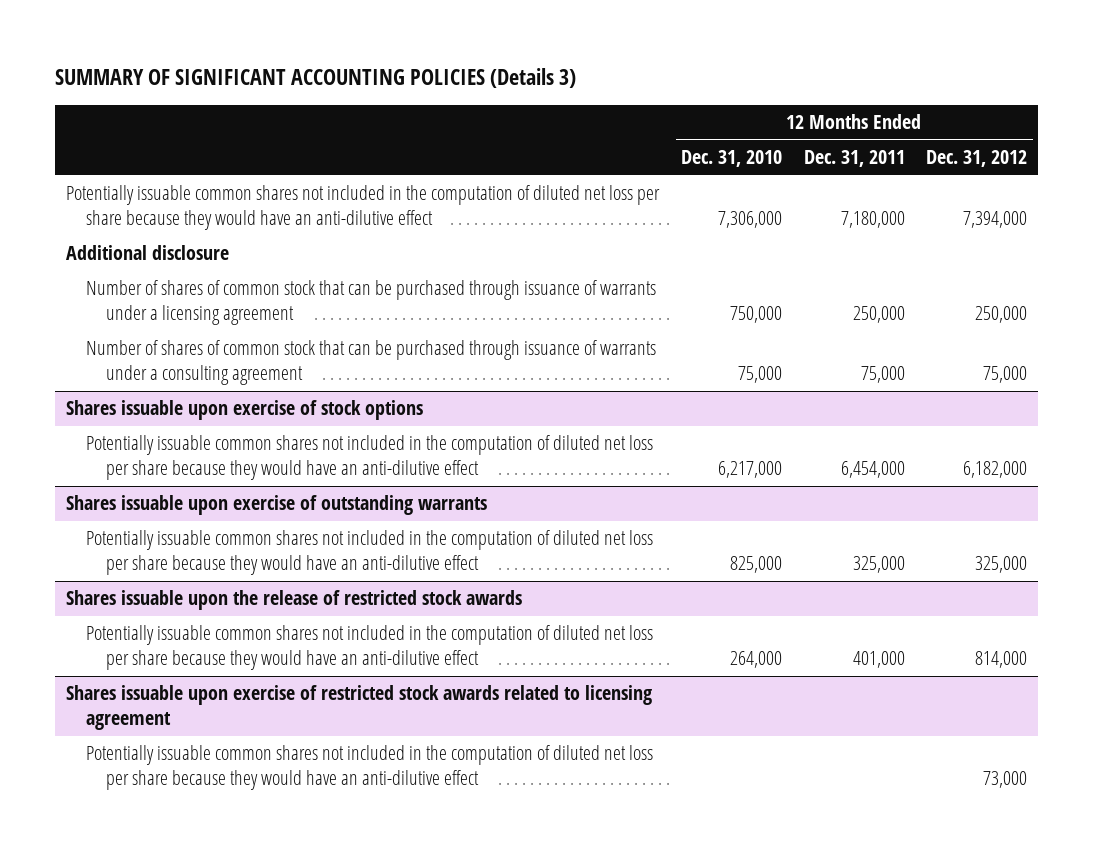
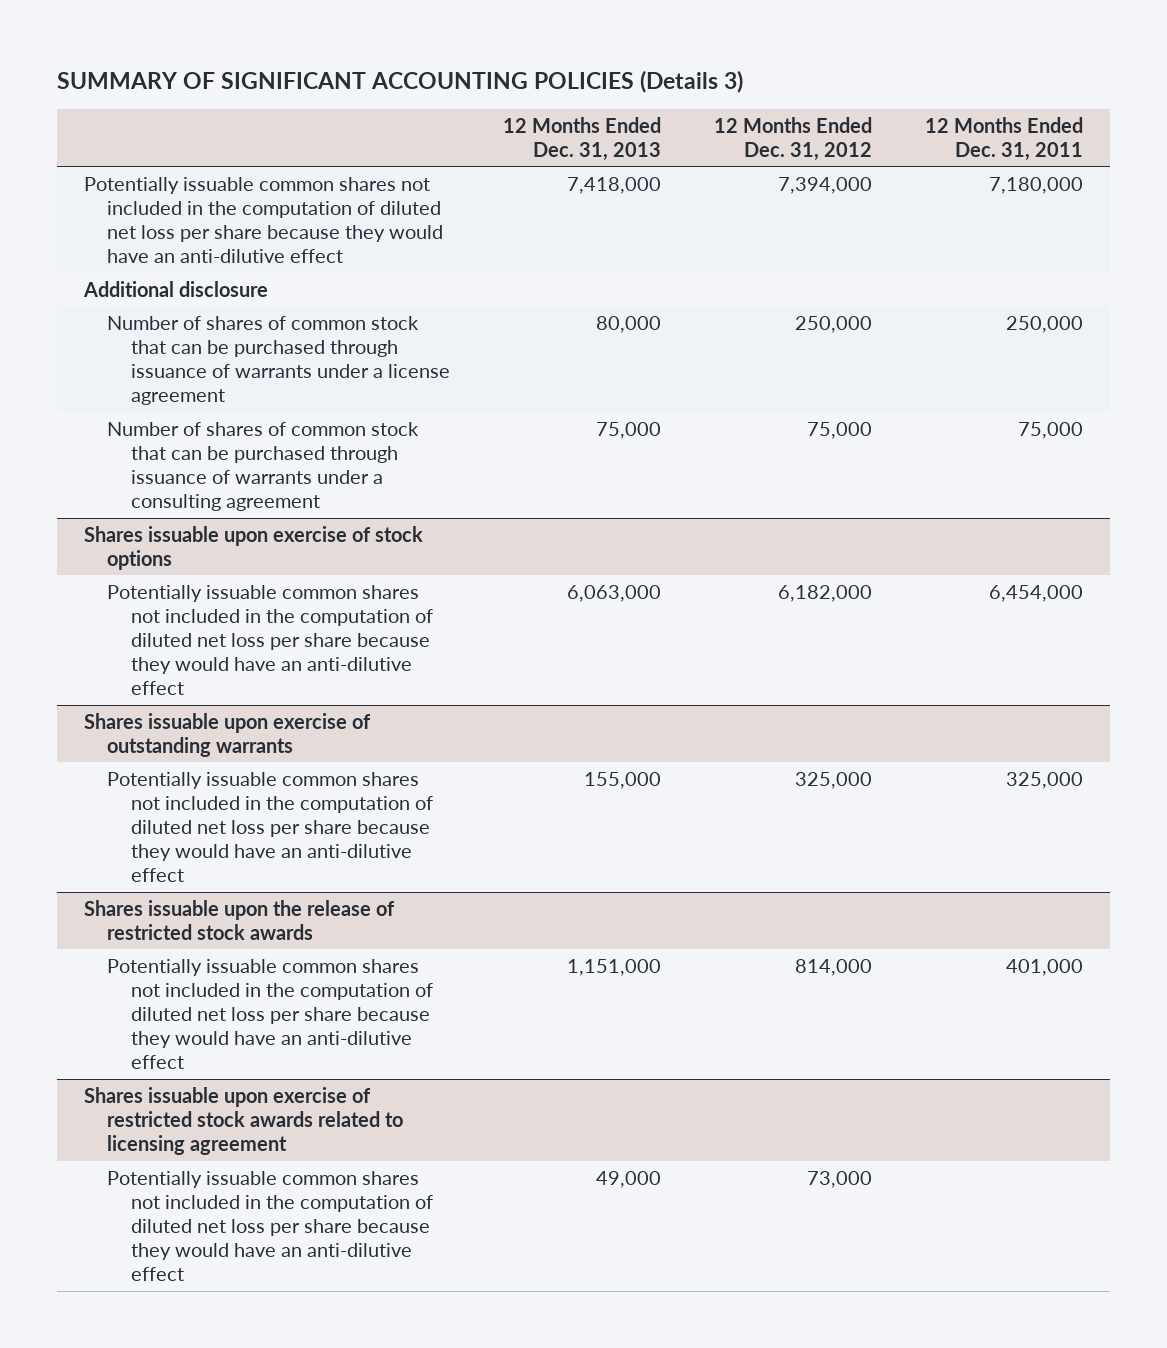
- | 12 Months Ended Dec. 31, 2010 | 12 Months Ended Dec. 31, 2011 | 12 Months Ended Dec. 31, 2012
+ | 12 Months Ended Dec. 31, 2013 | 12 Months Ended Dec. 31, 2012 | 12 Months Ended Dec. 31, 2011
- Number of shares of common stock that can be purchased through issuance of warrants under a licensing agreement | 750,000 | 250,000 | 250,000
+ Number of shares of common stock that can be purchased through issuance of warrants under a license agreement | 80,000 | 250,000 | 250,000

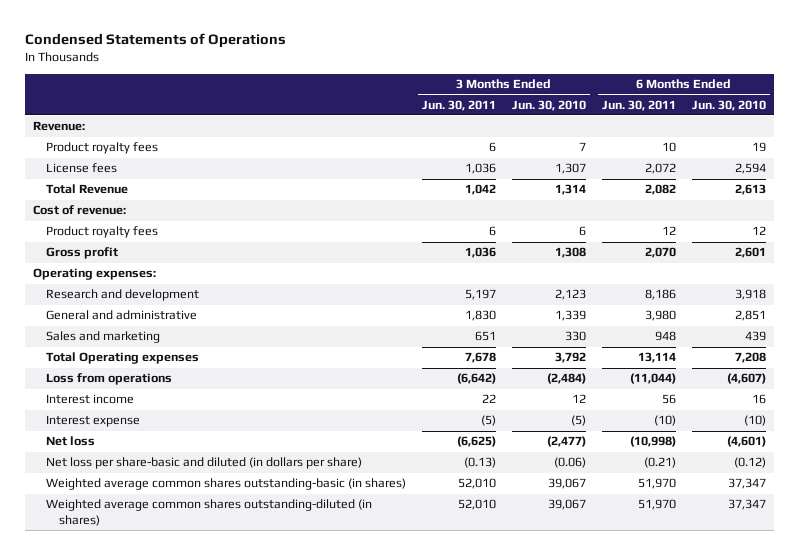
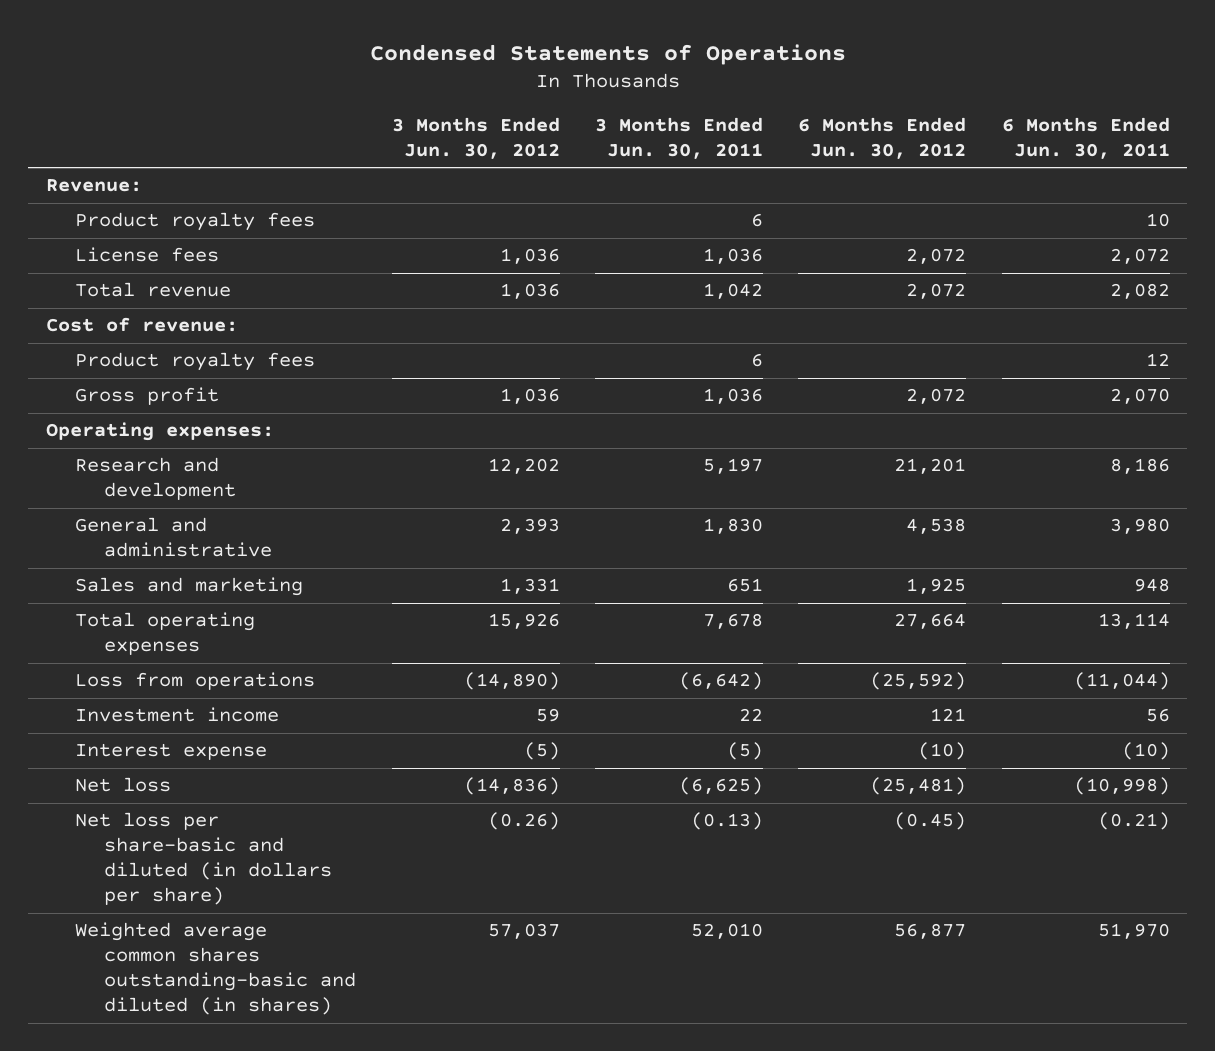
- | 3 Months Ended Jun. 30, 2011 | 3 Months Ended Jun. 30, 2010 | 6 Months Ended Jun. 30, 2011 | 6 Months Ended Jun. 30, 2010
+ | 3 Months Ended Jun. 30, 2012 | 3 Months Ended Jun. 30, 2011 | 6 Months Ended Jun. 30, 2012 | 6 Months Ended Jun. 30, 2011
- Total Revenue | 1,042 | 1,314 | 2,082 | 2,613
+ Total revenue | 1,036 | 1,042 | 2,072 | 2,082
- Total Operating expenses | 7,678 | 3,792 | 13,114 | 7,208
+ Total operating expenses | 15,926 | 7,678 | 27,664 | 13,114
- Interest income | 22 | 12 | 56 | 16
+ Investment income | 59 | 22 | 121 | 56
- Weighted average common shares outstanding-basic (in shares) | 52,010 | 39,067 | 51,970 | 37,347
- Weighted average common shares outstanding-diluted (in shares) | 52,010 | 39,067 | 51,970 | 37,347
+ Weighted average common shares outstanding-basic and diluted (in shares) | 57,037 | 52,010 | 56,877 | 51,970

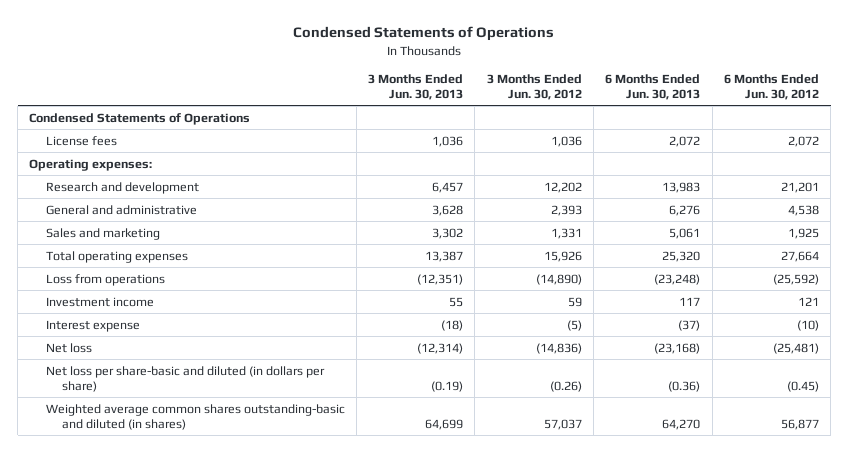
- | 3 Months Ended Jun. 30, 2012 | 3 Months Ended Jun. 30, 2011 | 6 Months Ended Jun. 30, 2012 | 6 Months Ended Jun. 30, 2011
+ | 3 Months Ended Jun. 30, 2013 | 3 Months Ended Jun. 30, 2012 | 6 Months Ended Jun. 30, 2013 | 6 Months Ended Jun. 30, 2012
- Revenue:
- Product royalty fees | | 6 | | 10
+ Condensed Statements of Operations
- Total revenue | 1,036 | 1,042 | 2,072 | 2,082
- Cost of revenue:
- Product royalty fees | | 6 | | 12
- Gross profit | 1,036 | 1,036 | 2,072 | 2,070

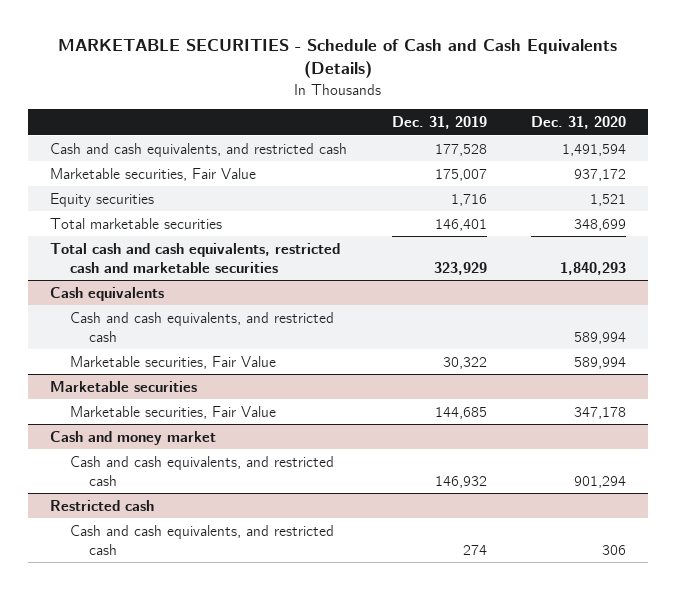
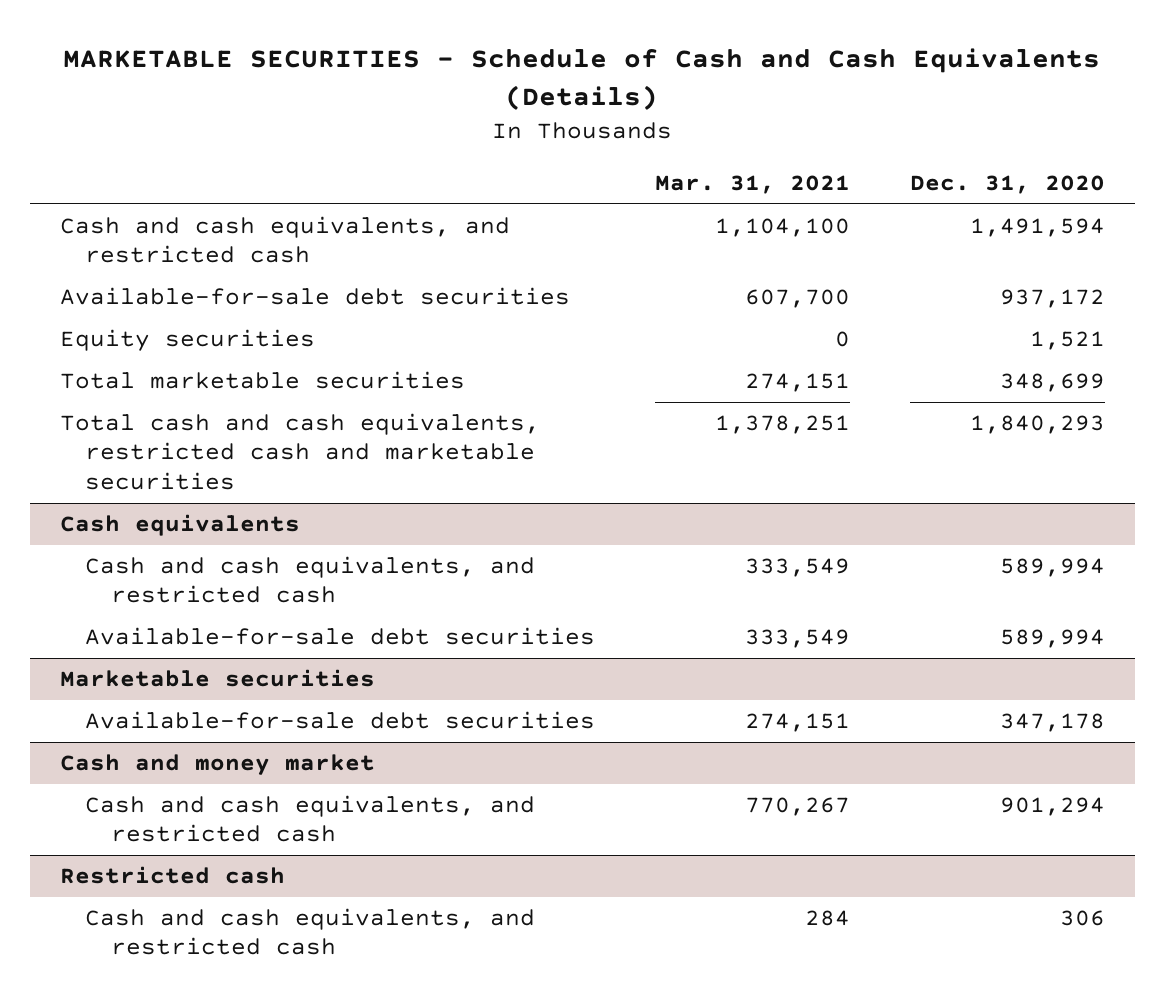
- | Dec. 31, 2019 | Dec. 31, 2020
+ | Mar. 31, 2021 | Dec. 31, 2020
- Marketable securities, Fair Value | 175,007 | 937,172
+ Available-for-sale debt securities | 607,700 | 937,172
@ Cash equivalents
- Marketable securities, Fair Value | 30,322 | 589,994
+ Available-for-sale debt securities | 333,549 | 589,994
@ Marketable securities
- Marketable securities, Fair Value | 144,685 | 347,178
+ Available-for-sale debt securities | 274,151 | 347,178

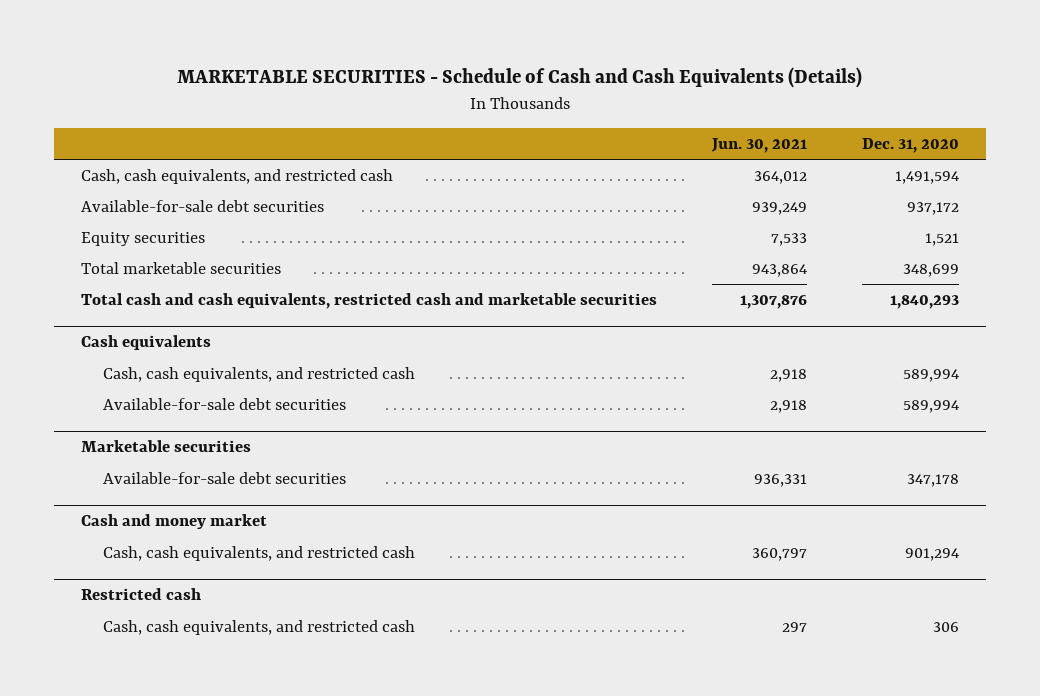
- | Mar. 31, 2021 | Dec. 31, 2020
+ | Jun. 30, 2021 | Dec. 31, 2020
- Cash and cash equivalents, and restricted cash | 1,104,100 | 1,491,594
+ Cash, cash equivalents, and restricted cash | 364,012 | 1,491,594
@ Cash equivalents
- Cash and cash equivalents, and restricted cash | 333,549 | 589,994
+ Cash, cash equivalents, and restricted cash | 2,918 | 589,994
@ Cash and money market
- Cash and cash equivalents, and restricted cash | 770,267 | 901,294
+ Cash, cash equivalents, and restricted cash | 360,797 | 901,294
@ Restricted cash
- Cash and cash equivalents, and restricted cash | 284 | 306
+ Cash, cash equivalents, and restricted cash | 297 | 306

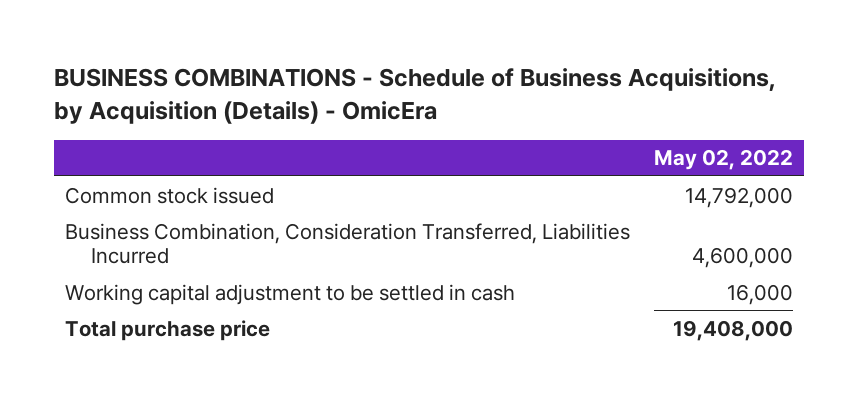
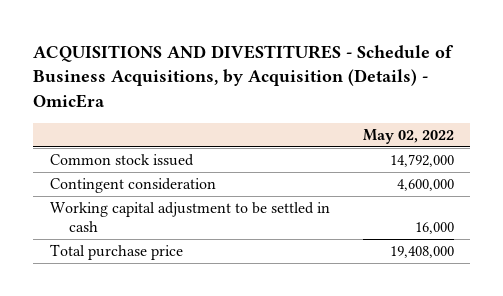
- BUSINESS COMBINATIONS - Schedule of Business Acquisitions, by Acquisition (Details) - OmicEra
+ ACQUISITIONS AND DIVESTITURES - Schedule of Business Acquisitions, by Acquisition (Details) - OmicEra
- Business Combination, Consideration Transferred, Liabilities Incurred | 4,600,000
+ Contingent consideration | 4,600,000

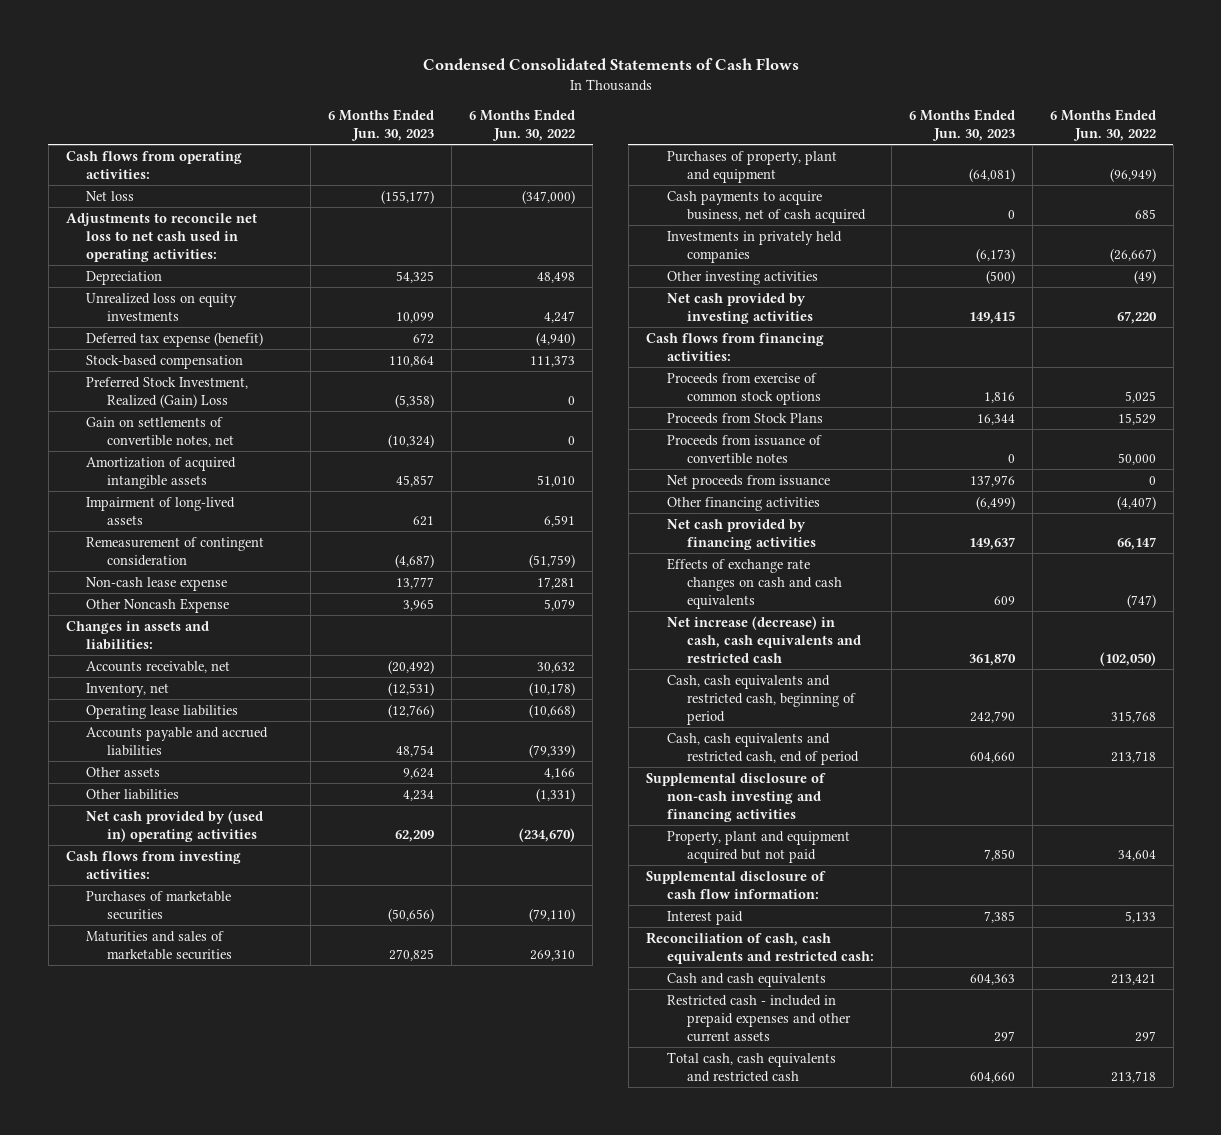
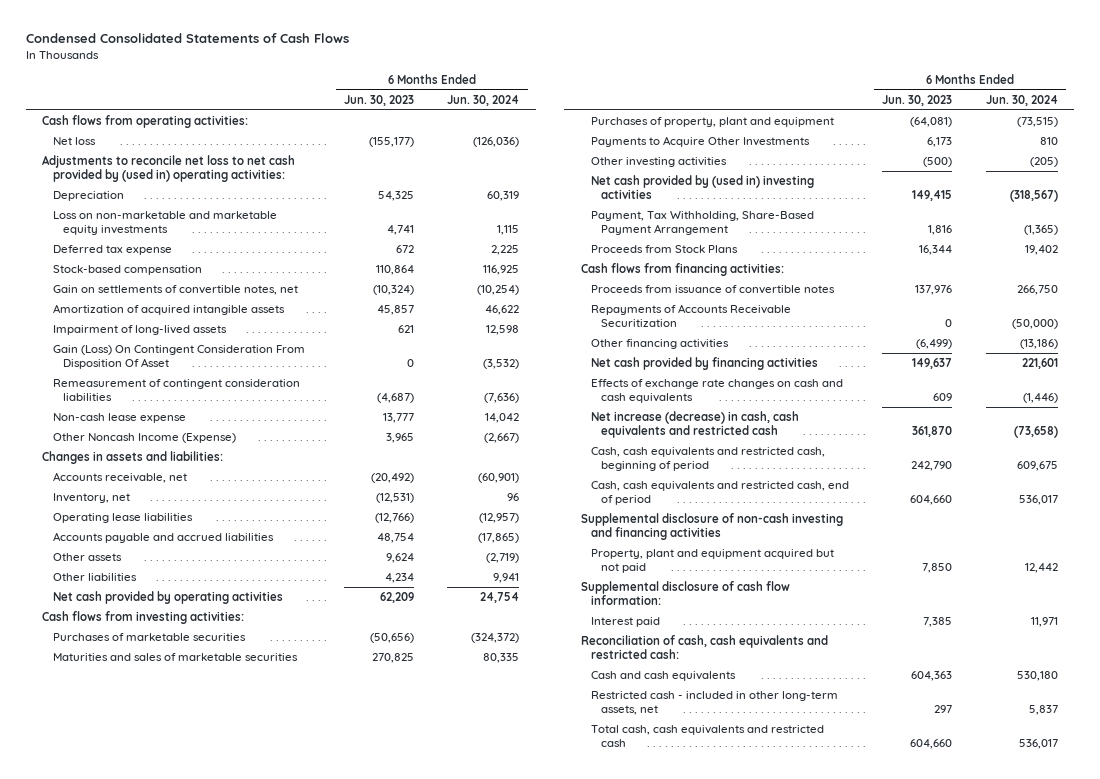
- | 6 Months Ended Jun. 30, 2023 | 6 Months Ended Jun. 30, 2022
+ | 6 Months Ended Jun. 30, 2023 | 6 Months Ended Jun. 30, 2024
- Adjustments to reconcile net loss to net cash used in operating activities:
+ Adjustments to reconcile net loss to net cash provided by (used in) operating activities:
- Unrealized loss on equity investments | 10,099 | 4,247
- Deferred tax expense (benefit) | 672 | (4,940)
+ Loss on non-marketable and marketable equity investments | 4,741 | 1,115
+ Deferred tax expense | 672 | 2,225
- Preferred Stock Investment, Realized (Gain) Loss | (5,358) | 0
- Remeasurement of contingent consideration | (4,687) | (51,759)
+ Gain (Loss) On Contingent Consideration From Disposition Of Asset | 0 | (3,532)
+ Remeasurement of contingent consideration liabilities | (4,687) | (7,636)
- Other Noncash Expense | 3,965 | 5,079
+ Other Noncash Income (Expense) | 3,965 | (2,667)
- Net cash provided by (used in) operating activities | 62,209 | (234,670)
+ Net cash provided by operating activities | 62,209 | 24,754
- Cash payments to acquire business, net of cash acquired | 0 | 685
- Investments in privately held companies | (6,173) | (26,667)
+ Payments to Acquire Other Investments | 6,173 | 810
- Net cash provided by investing activities | 149,415 | 67,220
- Proceeds from exercise of common stock options | 1,816 | 5,025
+ Net cash provided by (used in) investing activities | 149,415 | (318,567)
+ Payment, Tax Withholding, Share-Based Payment Arrangement | 1,816 | (1,365)
- Proceeds from issuance of convertible notes | 0 | 50,000
- Net proceeds from issuance | 137,976 | 0
moved down: Cash flows from financing activities:
+ Proceeds from issuance of convertible notes | 137,976 | 266,750
+ Repayments of Accounts Receivable Securitization | 0 | (50,000)
- Restricted cash - included in prepaid expenses and other current assets | 297 | 297
+ Restricted cash - included in other long-term assets, net | 297 | 5,837

